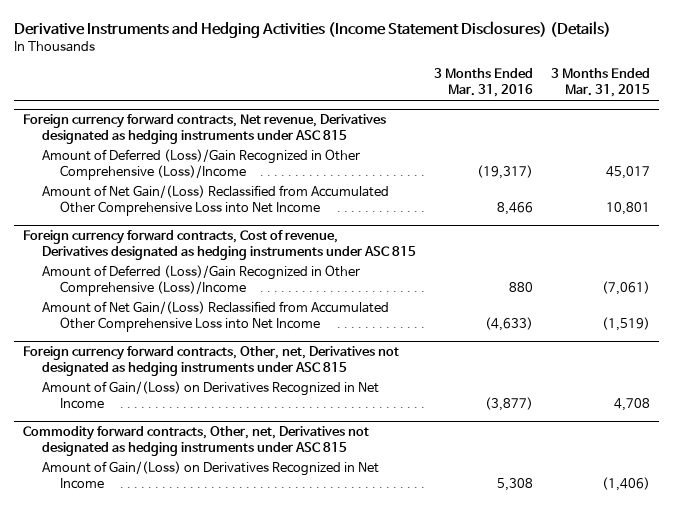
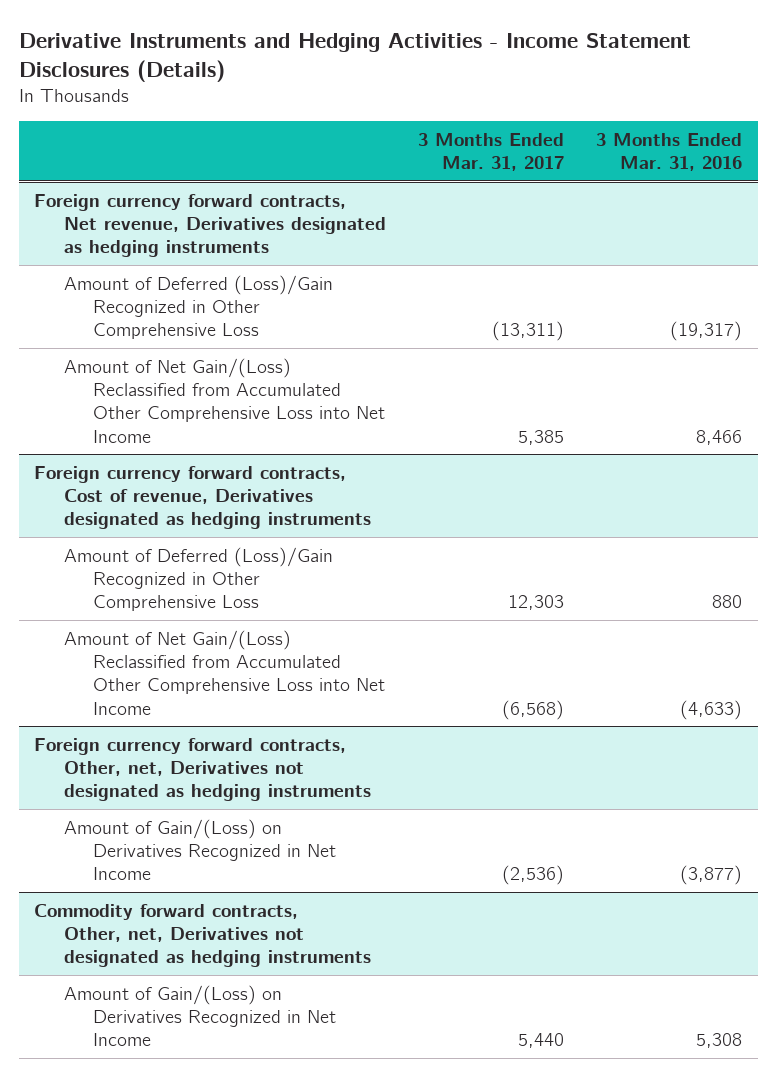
- Derivative Instruments and Hedging Activities (Income Statement Disclosures) (Details)
+ Derivative Instruments and Hedging Activities - Income Statement Disclosures (Details)
- | 3 Months Ended Mar. 31, 2016 | 3 Months Ended Mar. 31, 2015
+ | 3 Months Ended Mar. 31, 2017 | 3 Months Ended Mar. 31, 2016
- Foreign currency forward contracts, Net revenue, Derivatives designated as hedging instruments under ASC 815
- Amount of Deferred (Loss)/Gain Recognized in Other Comprehensive (Loss)/Income | (19,317) | 45,017
+ Foreign currency forward contracts, Net revenue, Derivatives designated as hedging instruments
+ Amount of Deferred (Loss)/Gain Recognized in Other Comprehensive Loss | (13,311) | (19,317)
- Foreign currency forward contracts, Cost of revenue, Derivatives designated as hedging instruments under ASC 815
- Amount of Deferred (Loss)/Gain Recognized in Other Comprehensive (Loss)/Income | 880 | (7,061)
+ Foreign currency forward contracts, Cost of revenue, Derivatives designated as hedging instruments
+ Amount of Deferred (Loss)/Gain Recognized in Other Comprehensive Loss | 12,303 | 880
- Foreign currency forward contracts, Other, net, Derivatives not designated as hedging instruments under ASC 815
+ Foreign currency forward contracts, Other, net, Derivatives not designated as hedging instruments
- Commodity forward contracts, Other, net, Derivatives not designated as hedging instruments under ASC 815
+ Commodity forward contracts, Other, net, Derivatives not designated as hedging instruments

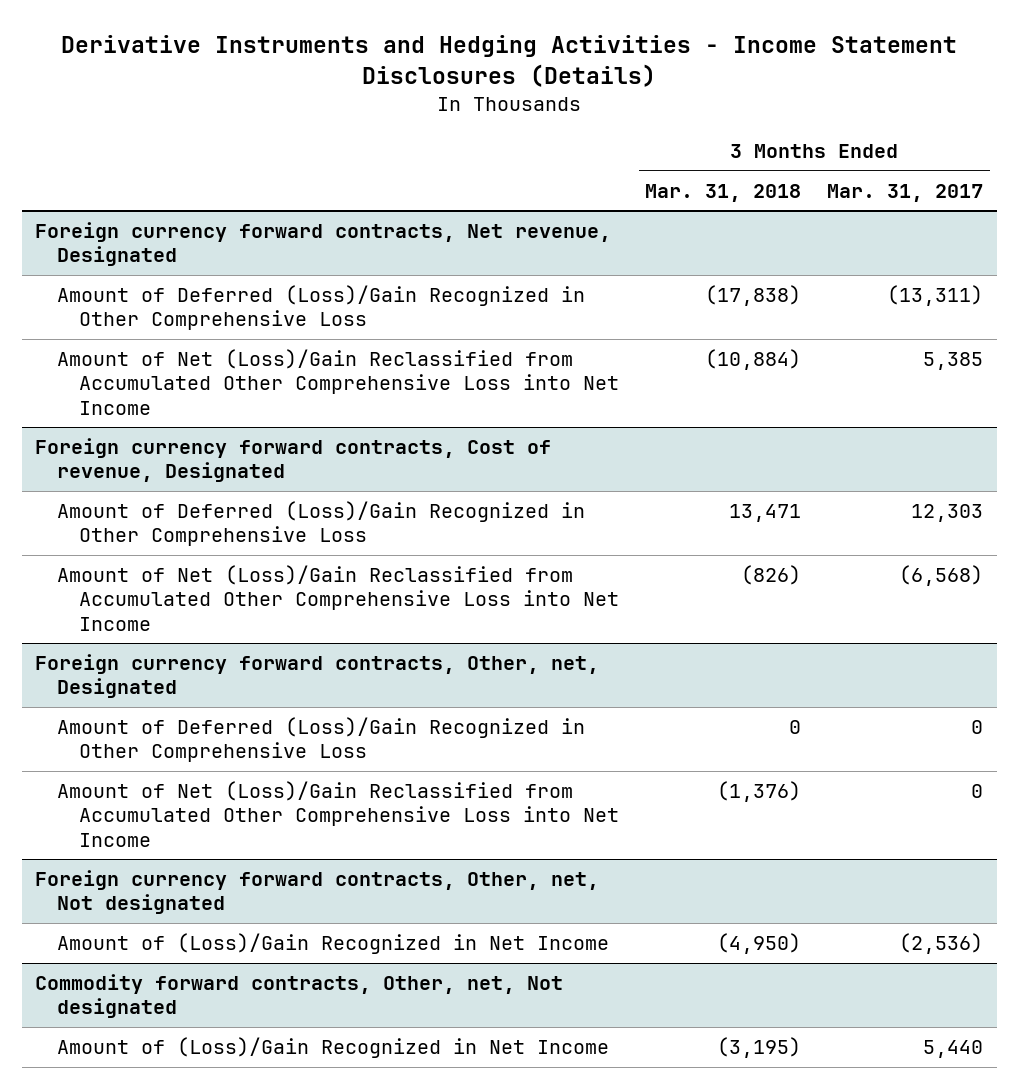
- | 3 Months Ended Mar. 31, 2017 | 3 Months Ended Mar. 31, 2016
+ | 3 Months Ended Mar. 31, 2018 | 3 Months Ended Mar. 31, 2017
- Foreign currency forward contracts, Net revenue, Derivatives designated as hedging instruments
+ Foreign currency forward contracts, Net revenue, Designated
- Amount of Net Gain/(Loss) Reclassified from Accumulated Other Comprehensive Loss into Net Income | 5,385 | 8,466
- Foreign currency forward contracts, Cost of revenue, Derivatives designated as hedging instruments
+ Amount of Net (Loss)/Gain Reclassified from Accumulated Other Comprehensive Loss into Net Income | (10,884) | 5,385
+ Foreign currency forward contracts, Cost of revenue, Designated
- Amount of Net Gain/(Loss) Reclassified from Accumulated Other Comprehensive Loss into Net Income | (6,568) | (4,633)
- Foreign currency forward contracts, Other, net, Derivatives not designated as hedging instruments
- Amount of Gain/(Loss) on Derivatives Recognized in Net Income | (2,536) | (3,877)
- Commodity forward contracts, Other, net, Derivatives not designated as hedging instruments
- Amount of Gain/(Loss) on Derivatives Recognized in Net Income | 5,440 | 5,308
+ Amount of Net (Loss)/Gain Reclassified from Accumulated Other Comprehensive Loss into Net Income | (826) | (6,568)
+ Foreign currency forward contracts, Other, net, Designated
+ Amount of Deferred (Loss)/Gain Recognized in Other Comprehensive Loss | 0 | 0
+ Amount of Net (Loss)/Gain Reclassified from Accumulated Other Comprehensive Loss into Net Income | (1,376) | 0
+ Foreign currency forward contracts, Other, net, Not designated
+ Amount of (Loss)/Gain Recognized in Net Income | (4,950) | (2,536)
+ Commodity forward contracts, Other, net, Not designated
+ Amount of (Loss)/Gain Recognized in Net Income | (3,195) | 5,440

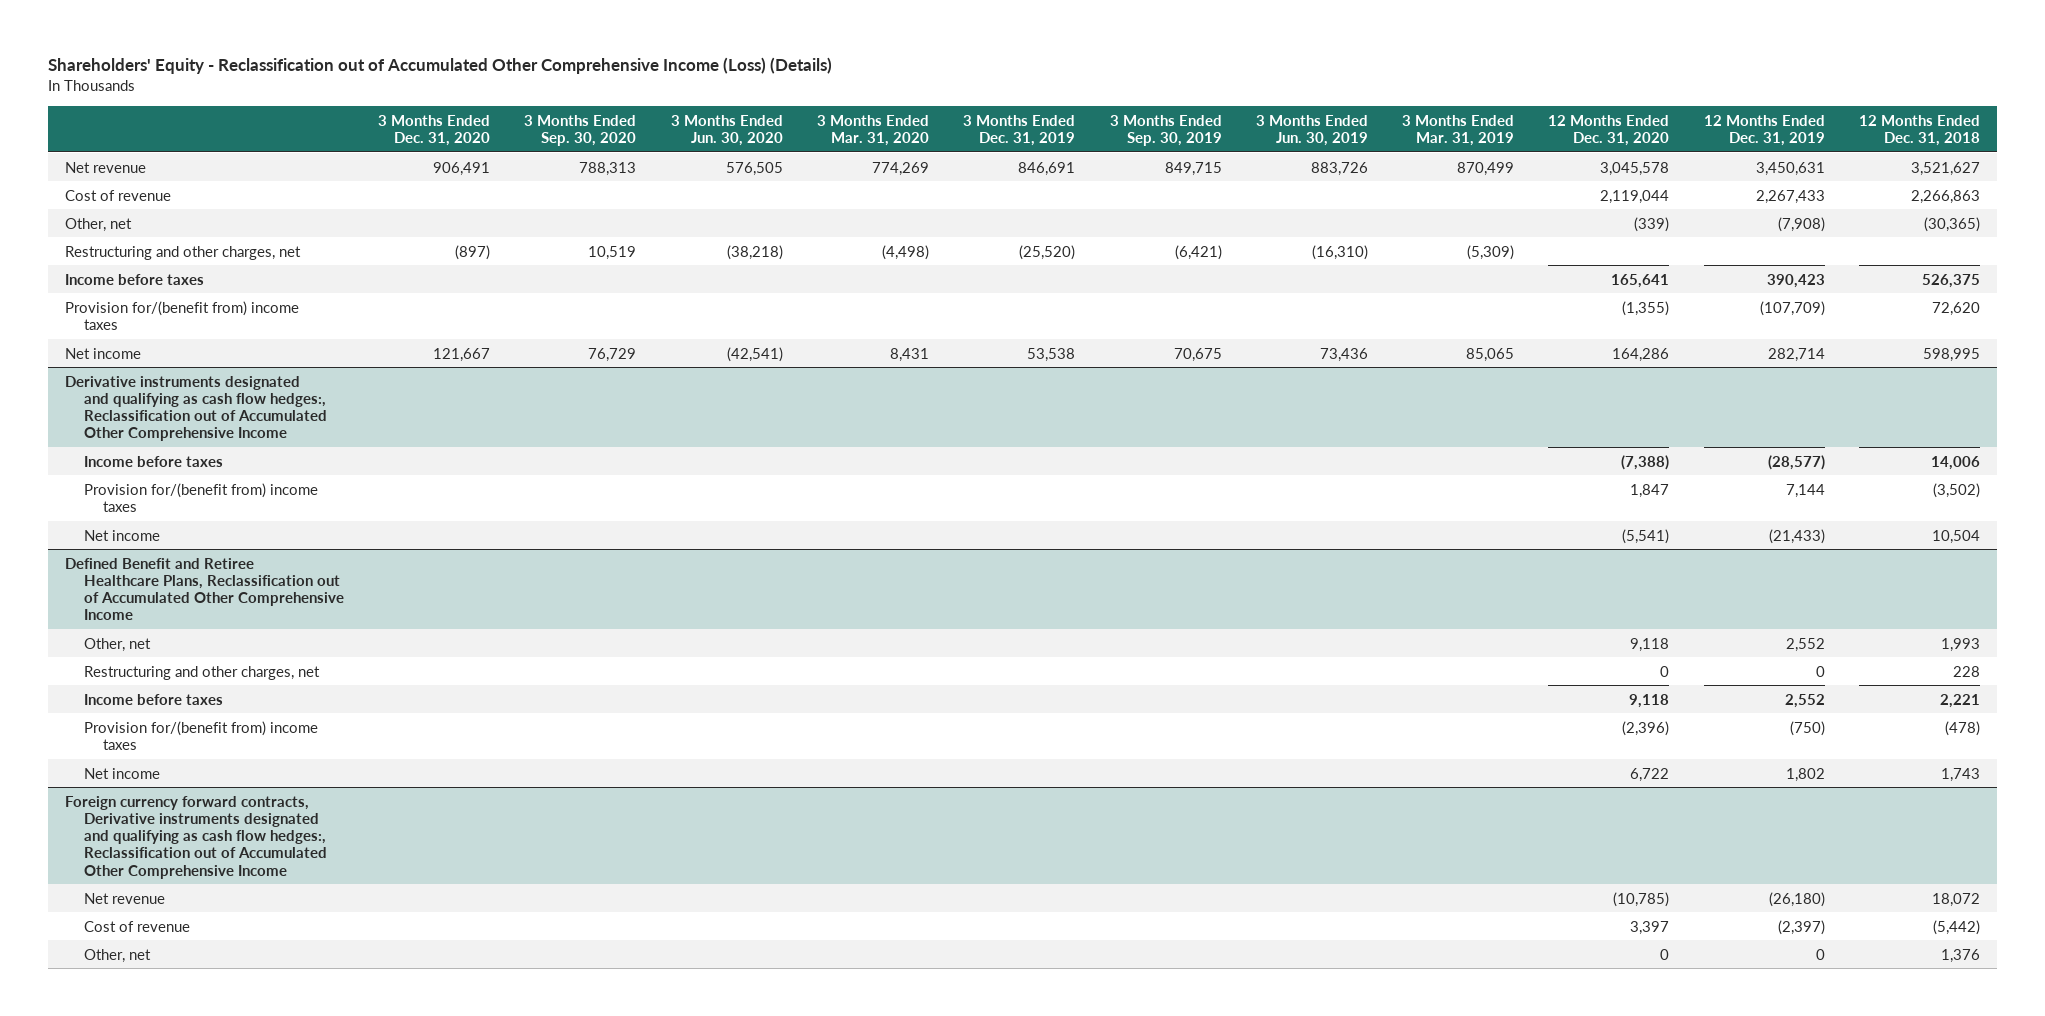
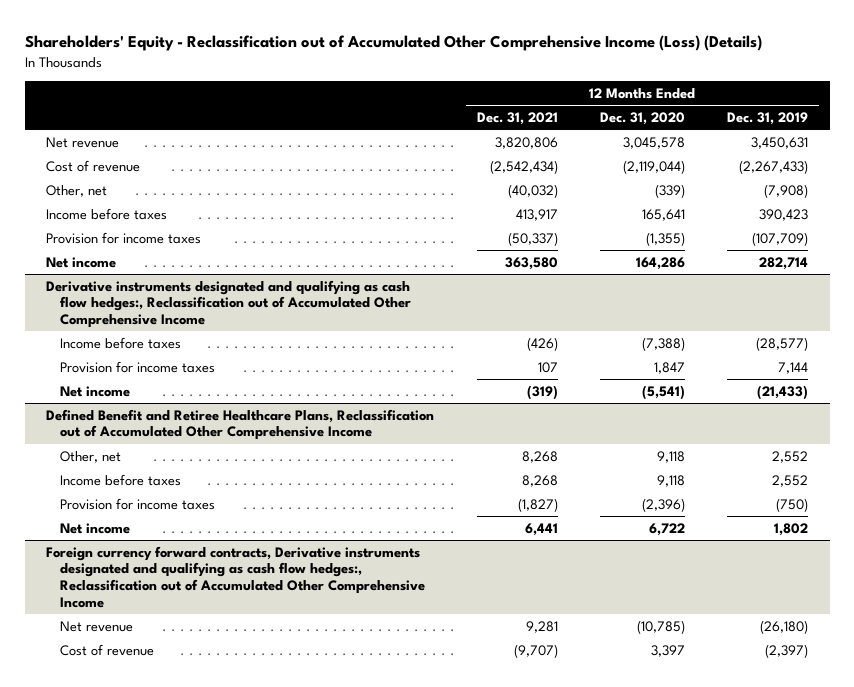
- | 3 Months Ended Dec. 31, 2020 | 3 Months Ended Sep. 30, 2020 | 3 Months Ended Jun. 30, 2020 | 3 Months Ended Mar. 31, 2020 | 3 Months Ended Dec. 31, 2019 | 3 Months Ended Sep. 30, 2019 | 3 Months Ended Jun. 30, 2019 | 3 Months Ended Mar. 31, 2019 | 12 Months Ended Dec. 31, 2020 | 12 Months Ended Dec. 31, 2019 | 12 Months Ended Dec. 31, 2018
+ | 12 Months Ended Dec. 31, 2021 | 12 Months Ended Dec. 31, 2020 | 12 Months Ended Dec. 31, 2019
- Cost of revenue | | | | | | | | | 2,119,044 | 2,267,433 | 2,266,863
+ Cost of revenue | (2,542,434) | (2,119,044) | (2,267,433)
- Restructuring and other charges, net | (897) | 10,519 | (38,218) | (4,498) | (25,520) | (6,421) | (16,310) | (5,309) | | |
- Provision for/(benefit from) income taxes | | | | | | | | | (1,355) | (107,709) | 72,620
+ Provision for income taxes | (50,337) | (1,355) | (107,709)
@ Derivative instruments designated and qualifying as cash flow hedges:, Reclassification out of Accumulated Other Comprehensive Income
- Provision for/(benefit from) income taxes | | | | | | | | | 1,847 | 7,144 | (3,502)
+ Provision for income taxes | 107 | 1,847 | 7,144
@ Defined Benefit and Retiree Healthcare Plans, Reclassification out of Accumulated Other Comprehensive Income
- Restructuring and other charges, net | | | | | | | | | 0 | 0 | 228
- Provision for/(benefit from) income taxes | | | | | | | | | (2,396) | (750) | (478)
+ Provision for income taxes | (1,827) | (2,396) | (750)
@ Foreign currency forward contracts, Derivative instruments designated and qualifying as cash flow hedges:, Reclassification out of Accumulated Other Comprehensive Income
- Other, net | | | | | | | | | 0 | 0 | 1,376

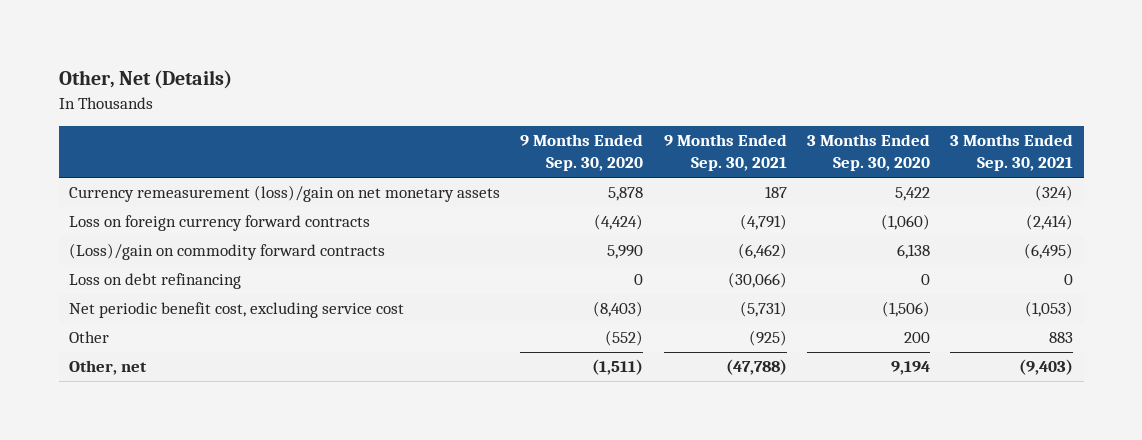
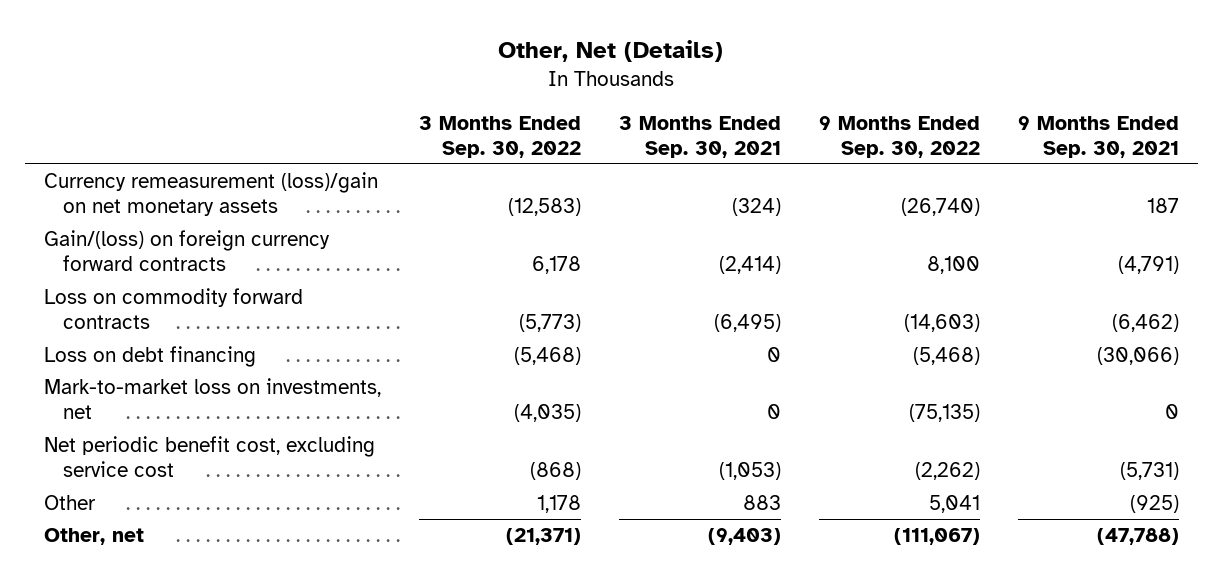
- | 9 Months Ended Sep. 30, 2020 | 9 Months Ended Sep. 30, 2021 | 3 Months Ended Sep. 30, 2020 | 3 Months Ended Sep. 30, 2021
+ | 3 Months Ended Sep. 30, 2022 | 3 Months Ended Sep. 30, 2021 | 9 Months Ended Sep. 30, 2022 | 9 Months Ended Sep. 30, 2021
- Loss on foreign currency forward contracts | (4,424) | (4,791) | (1,060) | (2,414)
- (Loss)/gain on commodity forward contracts | 5,990 | (6,462) | 6,138 | (6,495)
- Loss on debt refinancing | 0 | (30,066) | 0 | 0
+ Gain/(loss) on foreign currency forward contracts | 6,178 | (2,414) | 8,100 | (4,791)
+ Loss on commodity forward contracts | (5,773) | (6,495) | (14,603) | (6,462)
+ Loss on debt financing | (5,468) | 0 | (5,468) | (30,066)
+ Mark-to-market loss on investments, net | (4,035) | 0 | (75,135) | 0

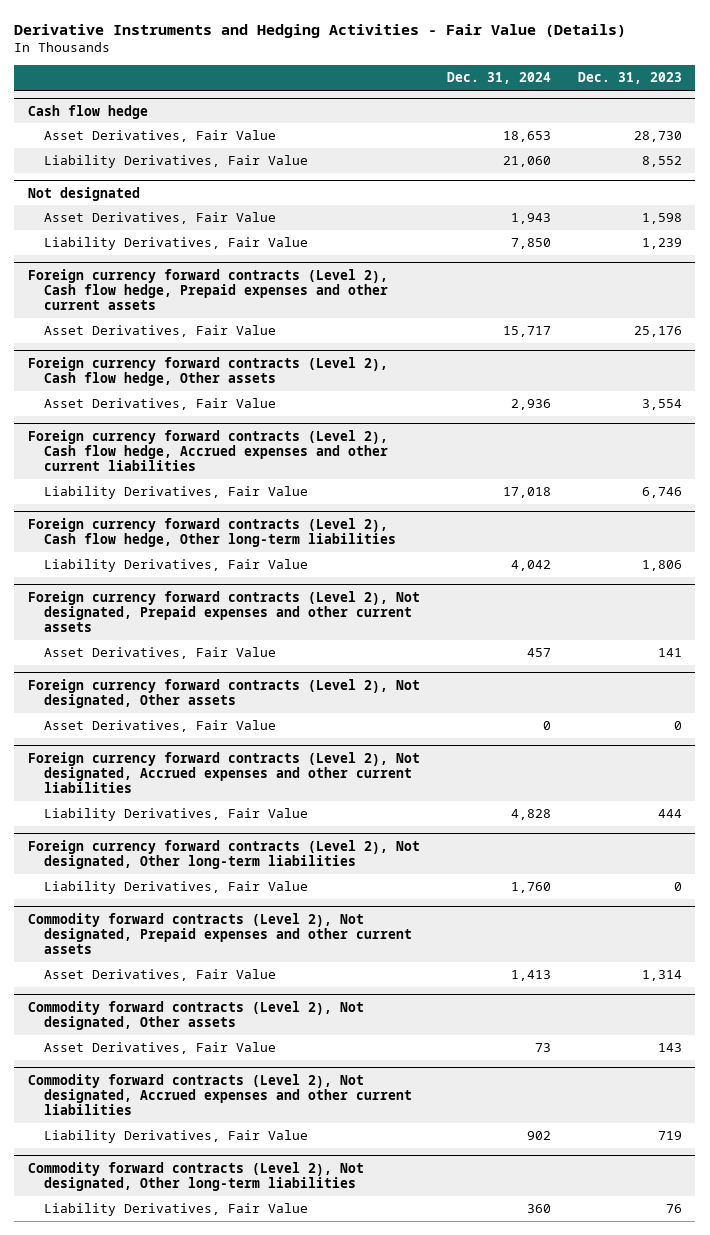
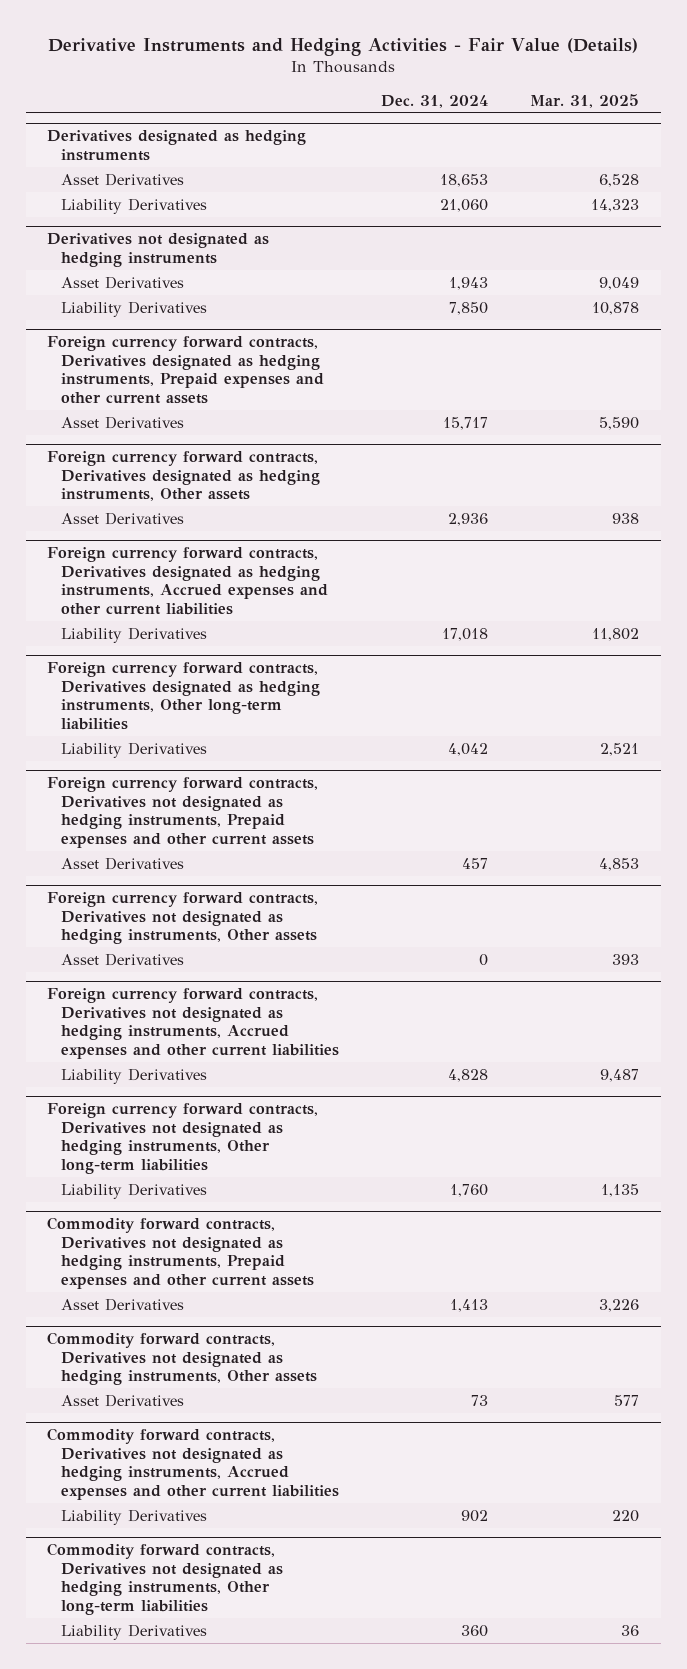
- | Dec. 31, 2024 | Dec. 31, 2023
+ | Dec. 31, 2024 | Mar. 31, 2025
- Cash flow hedge
- Asset Derivatives, Fair Value | 18,653 | 28,730
- Liability Derivatives, Fair Value | 21,060 | 8,552
- Not designated
- Asset Derivatives, Fair Value | 1,943 | 1,598
- Liability Derivatives, Fair Value | 7,850 | 1,239
- Foreign currency forward contracts (Level 2), Cash flow hedge, Prepaid expenses and other current assets
- Asset Derivatives, Fair Value | 15,717 | 25,176
- Foreign currency forward contracts (Level 2), Cash flow hedge, Other assets
- Asset Derivatives, Fair Value | 2,936 | 3,554
- Foreign currency forward contracts (Level 2), Cash flow hedge, Accrued expenses and other current liabilities
- Liability Derivatives, Fair Value | 17,018 | 6,746
- Foreign currency forward contracts (Level 2), Cash flow hedge, Other long-term liabilities
- Liability Derivatives, Fair Value | 4,042 | 1,806
- Foreign currency forward contracts (Level 2), Not designated, Prepaid expenses and other current assets
- Asset Derivatives, Fair Value | 457 | 141
- Foreign currency forward contracts (Level 2), Not designated, Other assets
- Asset Derivatives, Fair Value | 0 | 0
- Foreign currency forward contracts (Level 2), Not designated, Accrued expenses and other current liabilities
- Liability Derivatives, Fair Value | 4,828 | 444
- Foreign currency forward contracts (Level 2), Not designated, Other long-term liabilities
- Liability Derivatives, Fair Value | 1,760 | 0
- Commodity forward contracts (Level 2), Not designated, Prepaid expenses and other current assets
- Asset Derivatives, Fair Value | 1,413 | 1,314
- Commodity forward contracts (Level 2), Not designated, Other assets
- Asset Derivatives, Fair Value | 73 | 143
- Commodity forward contracts (Level 2), Not designated, Accrued expenses and other current liabilities
- Liability Derivatives, Fair Value | 902 | 719
- Commodity forward contracts (Level 2), Not designated, Other long-term liabilities
- Liability Derivatives, Fair Value | 360 | 76
+ Derivatives designated as hedging instruments
+ Asset Derivatives | 18,653 | 6,528
+ Liability Derivatives | 21,060 | 14,323
+ Derivatives not designated as hedging instruments
+ Asset Derivatives | 1,943 | 9,049
+ Liability Derivatives | 7,850 | 10,878
+ Foreign currency forward contracts, Derivatives designated as hedging instruments, Prepaid expenses and other current assets
+ Asset Derivatives | 15,717 | 5,590
+ Foreign currency forward contracts, Derivatives designated as hedging instruments, Other assets
+ Asset Derivatives | 2,936 | 938
+ Foreign currency forward contracts, Derivatives designated as hedging instruments, Accrued expenses and other current liabilities
+ Liability Derivatives | 17,018 | 11,802
+ Foreign currency forward contracts, Derivatives designated as hedging instruments, Other long-term liabilities
+ Liability Derivatives | 4,042 | 2,521
+ Foreign currency forward contracts, Derivatives not designated as hedging instruments, Prepaid expenses and other current assets
+ Asset Derivatives | 457 | 4,853
+ Foreign currency forward contracts, Derivatives not designated as hedging instruments, Other assets
+ Asset Derivatives | 0 | 393
+ Foreign currency forward contracts, Derivatives not designated as hedging instruments, Accrued expenses and other current liabilities
+ Liability Derivatives | 4,828 | 9,487
+ Foreign currency forward contracts, Derivatives not designated as hedging instruments, Other long-term liabilities
+ Liability Derivatives | 1,760 | 1,135
+ Commodity forward contracts, Derivatives not designated as hedging instruments, Prepaid expenses and other current assets
+ Asset Derivatives | 1,413 | 3,226
+ Commodity forward contracts, Derivatives not designated as hedging instruments, Other assets
+ Asset Derivatives | 73 | 577
+ Commodity forward contracts, Derivatives not designated as hedging instruments, Accrued expenses and other current liabilities
+ Liability Derivatives | 902 | 220
+ Commodity forward contracts, Derivatives not designated as hedging instruments, Other long-term liabilities
+ Liability Derivatives | 360 | 36

